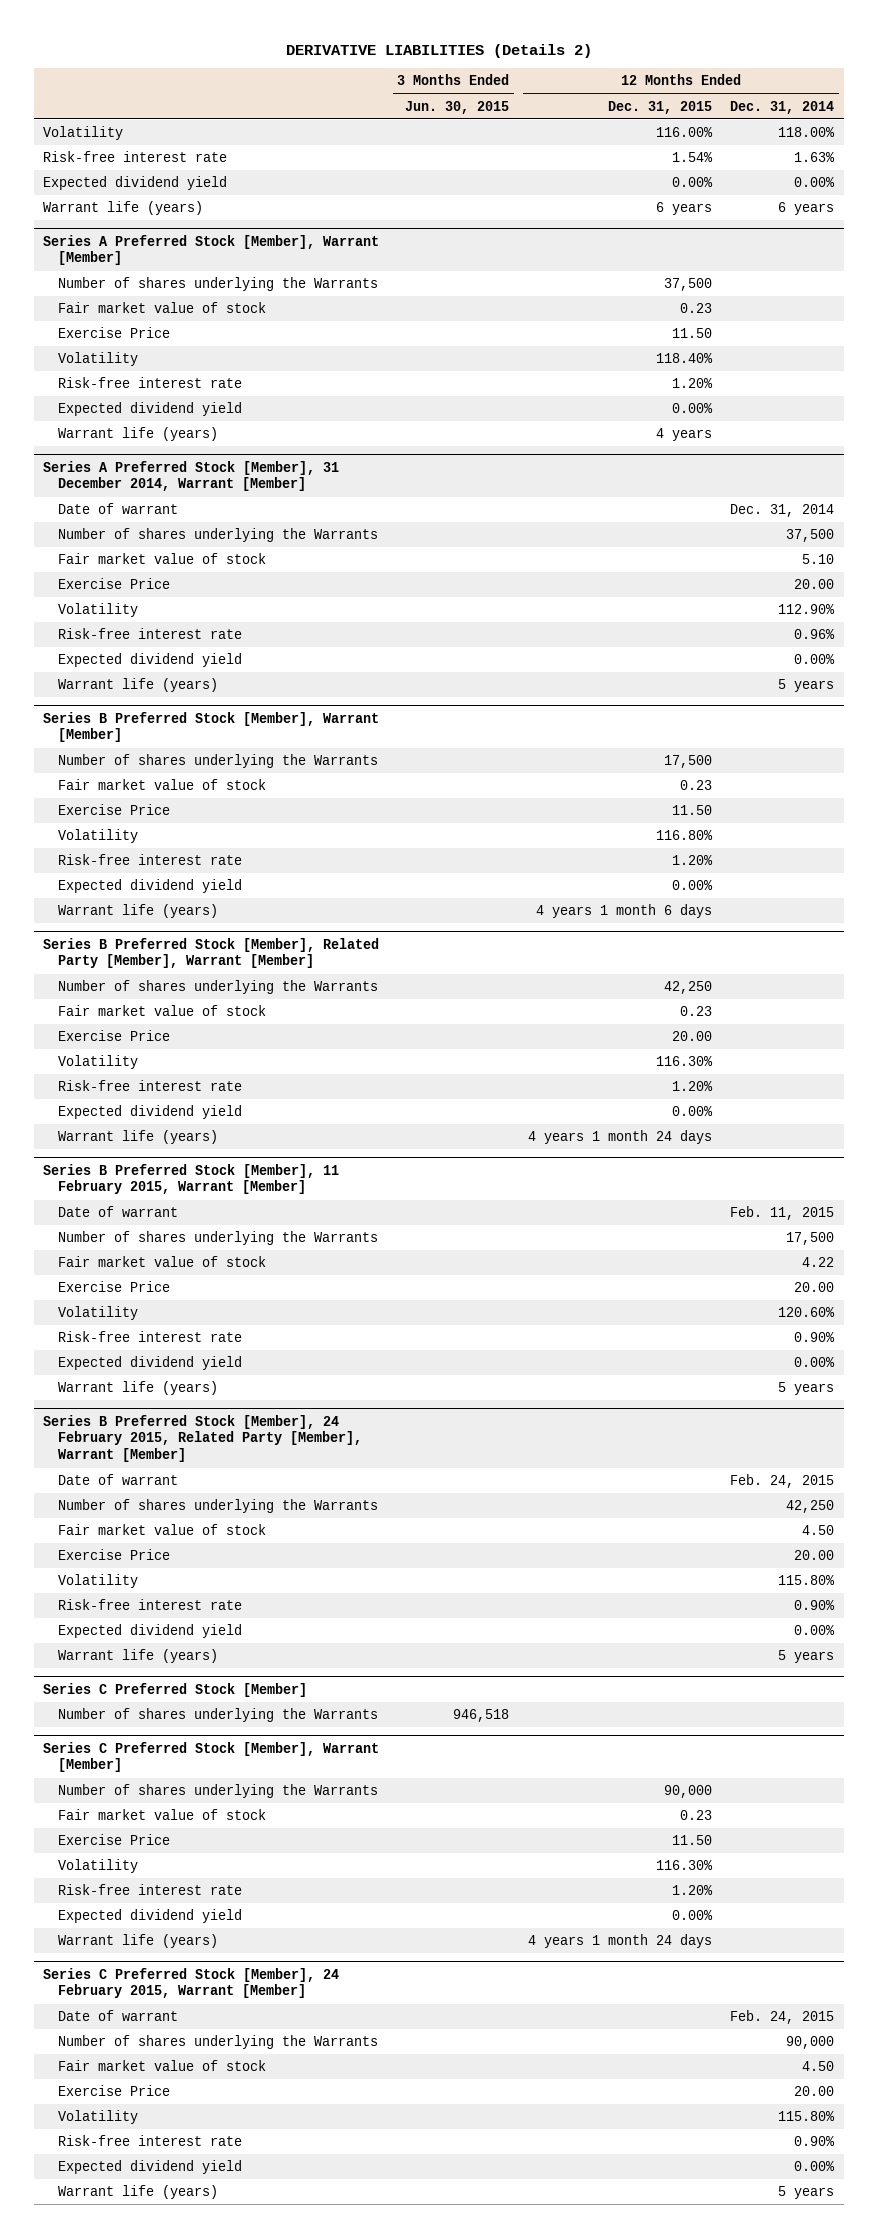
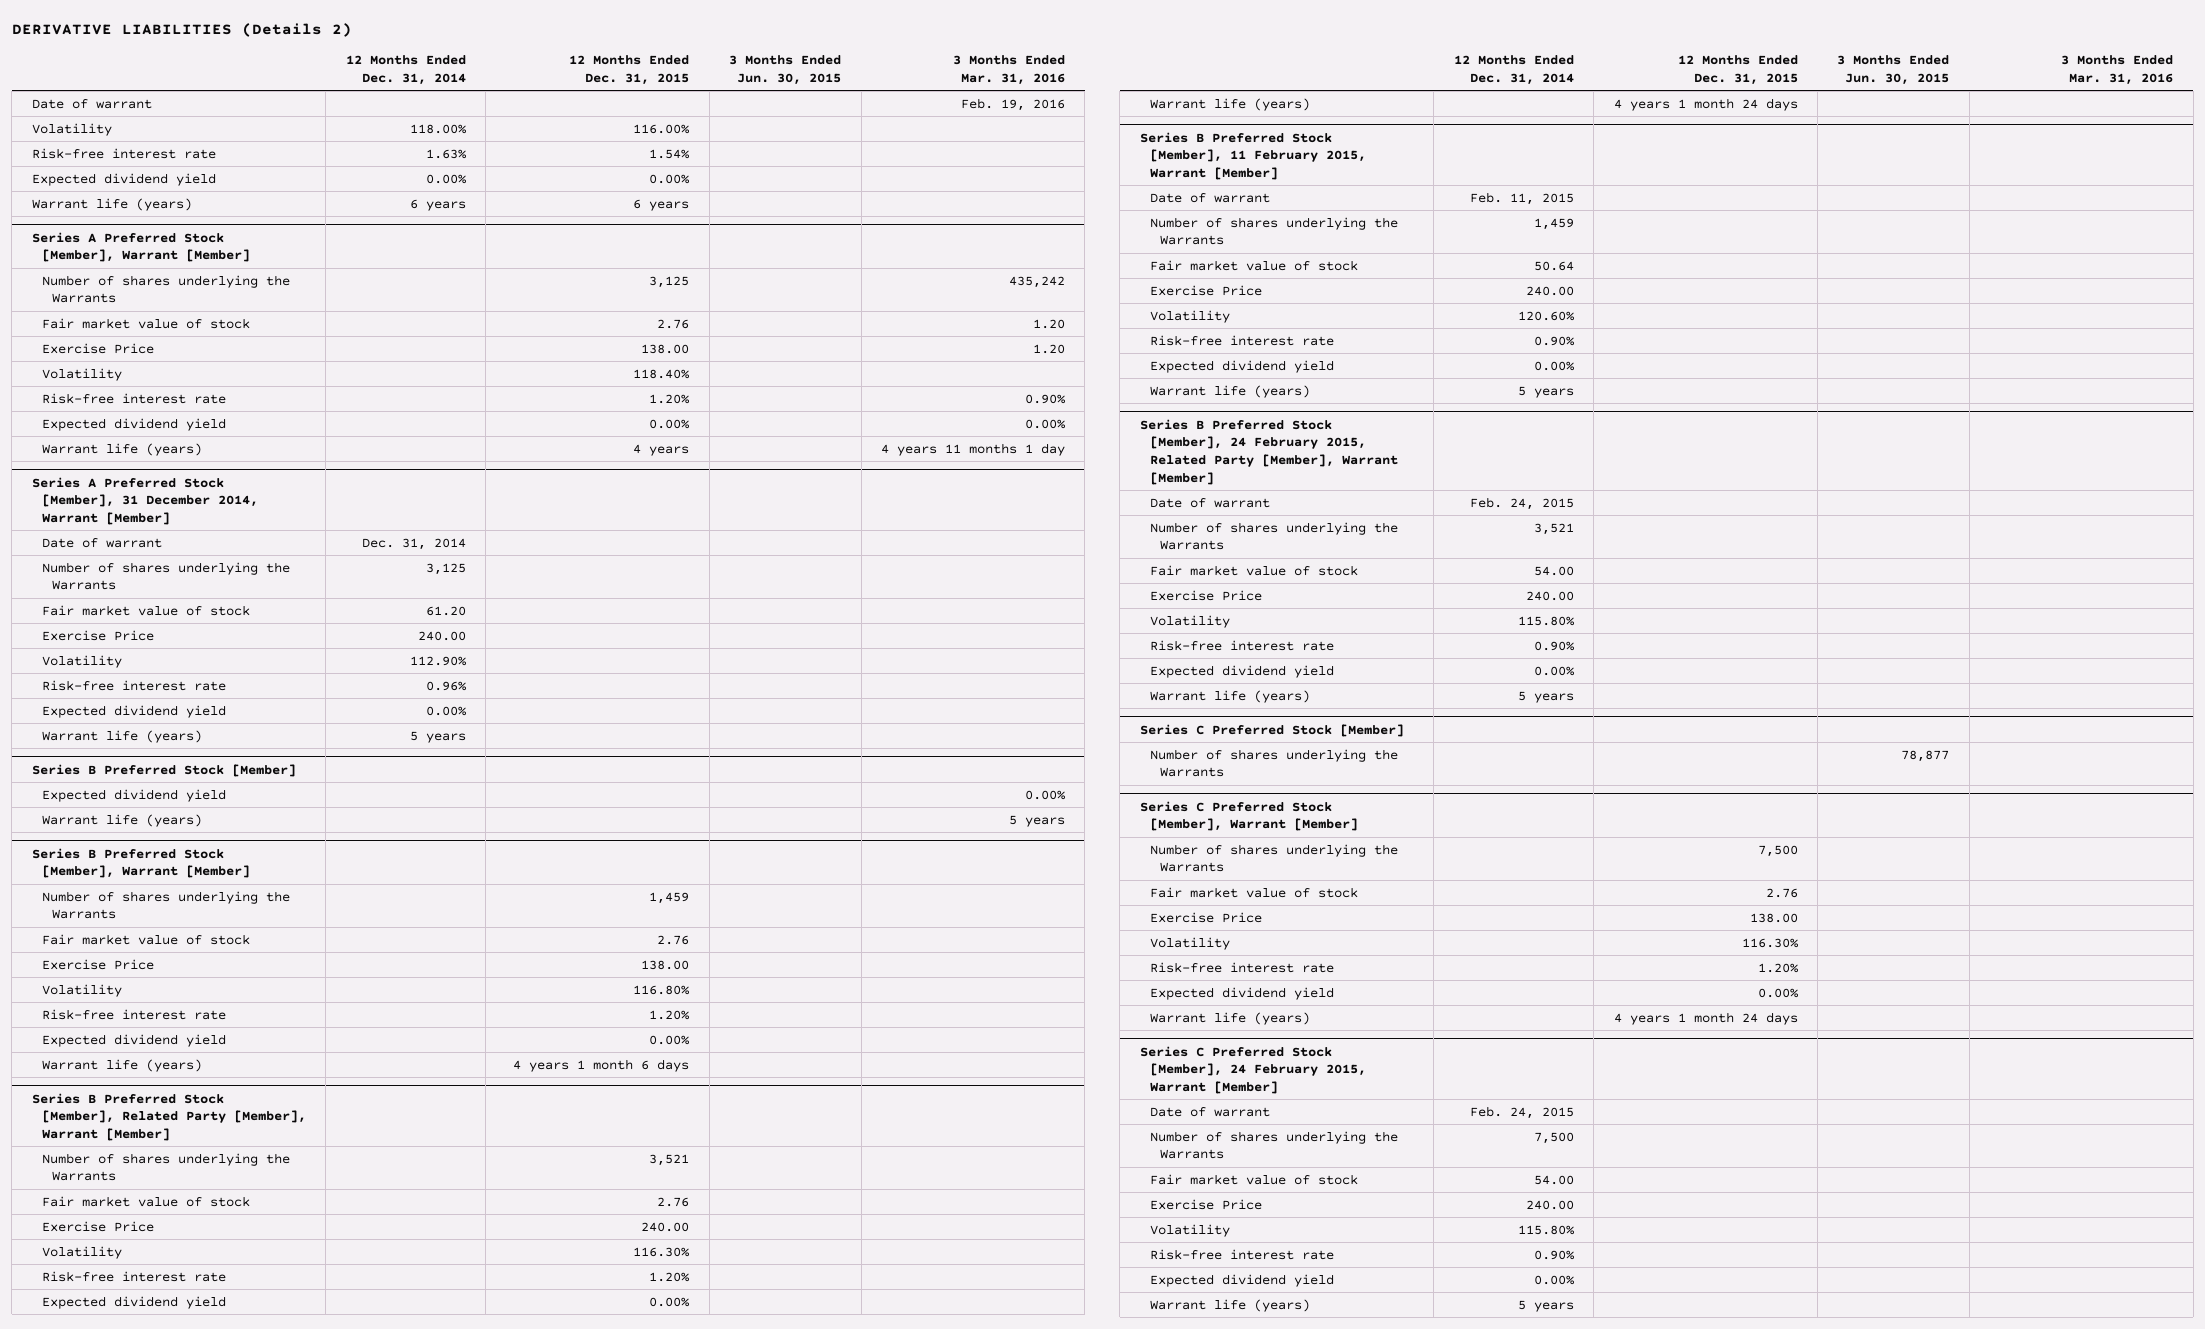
- | 3 Months Ended Jun. 30, 2015 | 12 Months Ended Dec. 31, 2015 | 12 Months Ended Dec. 31, 2014
+ | 12 Months Ended Dec. 31, 2014 | 12 Months Ended Dec. 31, 2015 | 3 Months Ended Jun. 30, 2015 | 3 Months Ended Mar. 31, 2016
+ Date of warrant | | | | Feb. 19, 2016
@ Series A Preferred Stock [Member], Warrant [Member]
- Number of shares underlying the Warrants | | 37,500 |
- Fair market value of stock | | 0.23 |
- Exercise Price | | 11.50 |
+ Number of shares underlying the Warrants | | 3,125 | | 435,242
+ Fair market value of stock | | 2.76 | | 1.20
+ Exercise Price | | 138.00 | | 1.20
@ Series A Preferred Stock [Member], 31 December 2014, Warrant [Member]
- Number of shares underlying the Warrants | | | 37,500
- Fair market value of stock | | | 5.10
- Exercise Price | | | 20.00
+ Number of shares underlying the Warrants | 3,125 | | |
+ Fair market value of stock | 61.20 | | |
+ Exercise Price | 240.00 | | |
+ Series B Preferred Stock [Member]
+ Expected dividend yield | | | | 0.00%
+ Warrant life (years) | | | | 5 years
@ Series B Preferred Stock [Member], Warrant [Member]
- Number of shares underlying the Warrants | | 17,500 |
- Fair market value of stock | | 0.23 |
- Exercise Price | | 11.50 |
+ Number of shares underlying the Warrants | | 1,459 | |
+ Fair market value of stock | | 2.76 | |
+ Exercise Price | | 138.00 | |
@ Series B Preferred Stock [Member], Related Party [Member], Warrant [Member]
- Number of shares underlying the Warrants | | 42,250 |
- Fair market value of stock | | 0.23 |
- Exercise Price | | 20.00 |
+ Number of shares underlying the Warrants | | 3,521 | |
+ Fair market value of stock | | 2.76 | |
+ Exercise Price | | 240.00 | |
@ Series B Preferred Stock [Member], 11 February 2015, Warrant [Member]
- Number of shares underlying the Warrants | | | 17,500
- Fair market value of stock | | | 4.22
- Exercise Price | | | 20.00
+ Number of shares underlying the Warrants | 1,459 | | |
+ Fair market value of stock | 50.64 | | |
+ Exercise Price | 240.00 | | |
@ Series B Preferred Stock [Member], 24 February 2015, Related Party [Member], Warrant [Member]
- Number of shares underlying the Warrants | | | 42,250
- Fair market value of stock | | | 4.50
- Exercise Price | | | 20.00
+ Number of shares underlying the Warrants | 3,521 | | |
+ Fair market value of stock | 54.00 | | |
+ Exercise Price | 240.00 | | |
@ Series C Preferred Stock [Member]
- Number of shares underlying the Warrants | 946,518 | |
+ Number of shares underlying the Warrants | | | 78,877 |
@ Series C Preferred Stock [Member], Warrant [Member]
- Number of shares underlying the Warrants | | 90,000 |
- Fair market value of stock | | 0.23 |
- Exercise Price | | 11.50 |
+ Number of shares underlying the Warrants | | 7,500 | |
+ Fair market value of stock | | 2.76 | |
+ Exercise Price | | 138.00 | |
@ Series C Preferred Stock [Member], 24 February 2015, Warrant [Member]
- Number of shares underlying the Warrants | | | 90,000
- Fair market value of stock | | | 4.50
- Exercise Price | | | 20.00
+ Number of shares underlying the Warrants | 7,500 | | |
+ Fair market value of stock | 54.00 | | |
+ Exercise Price | 240.00 | | |

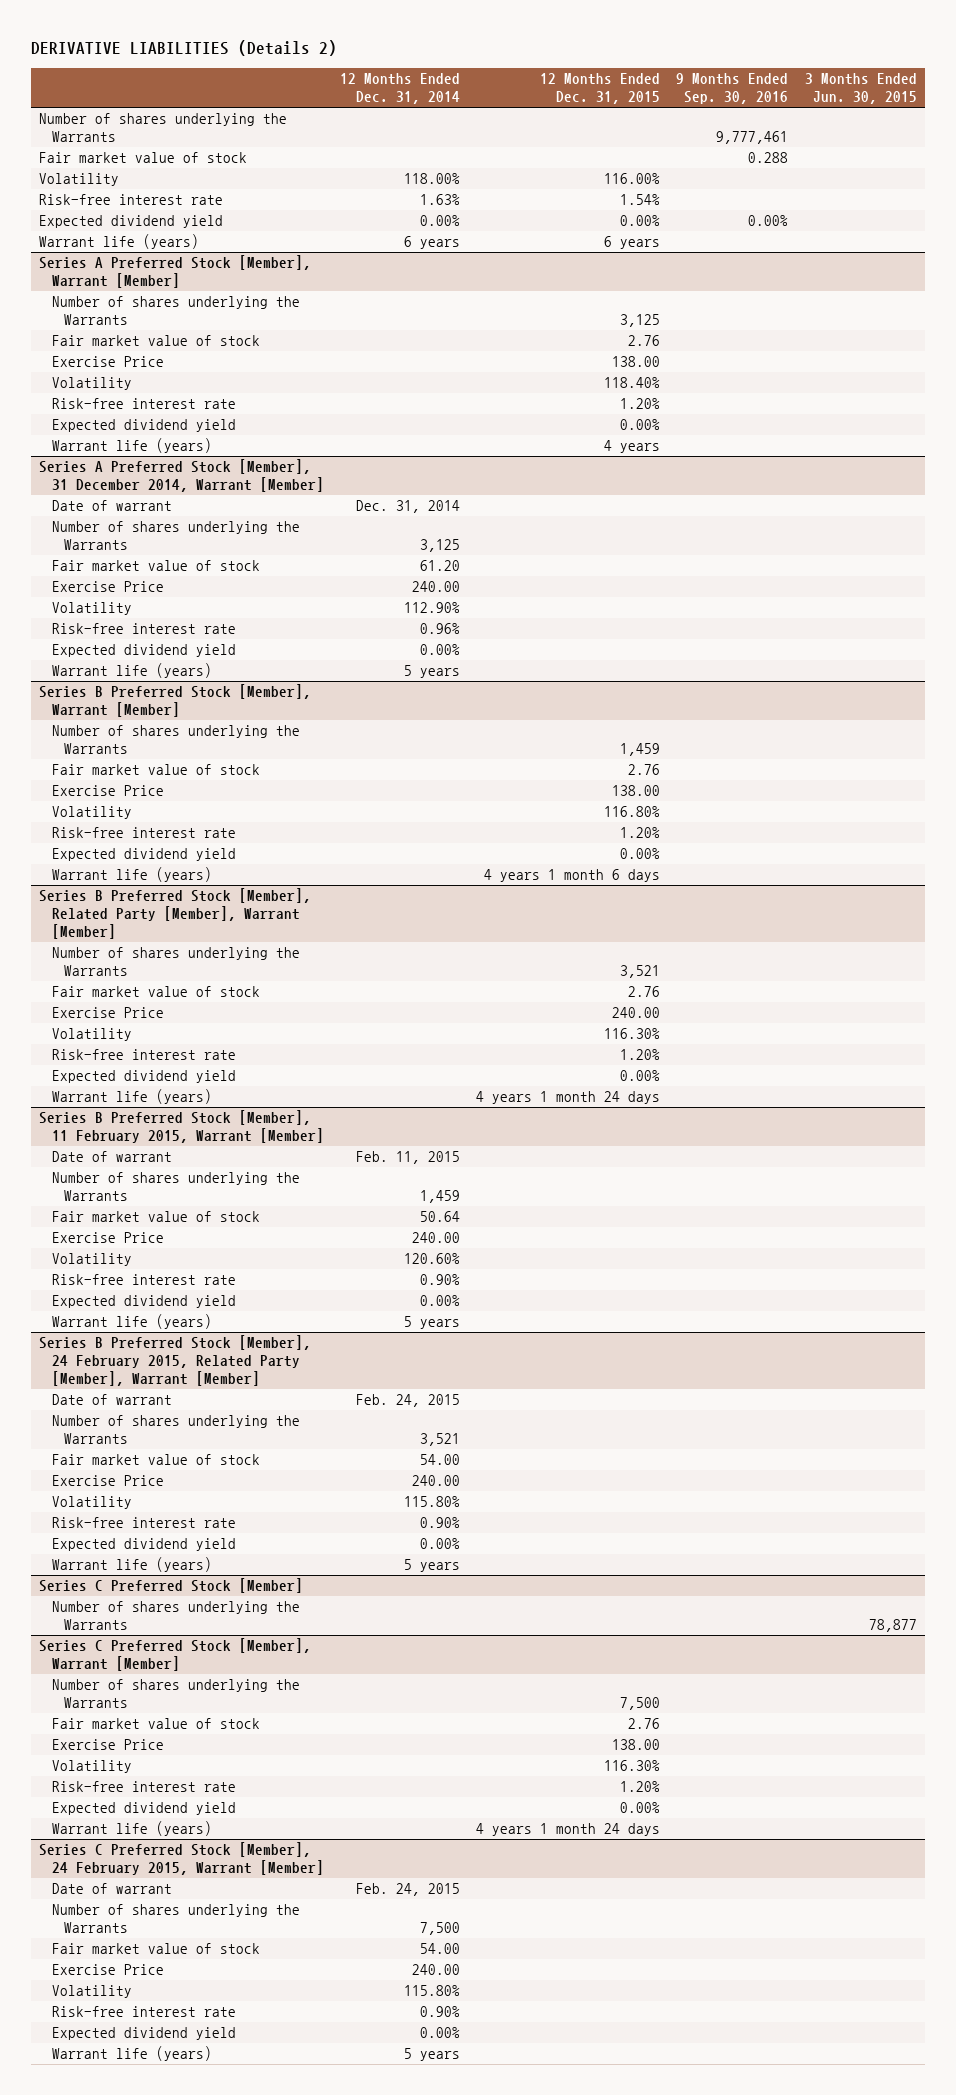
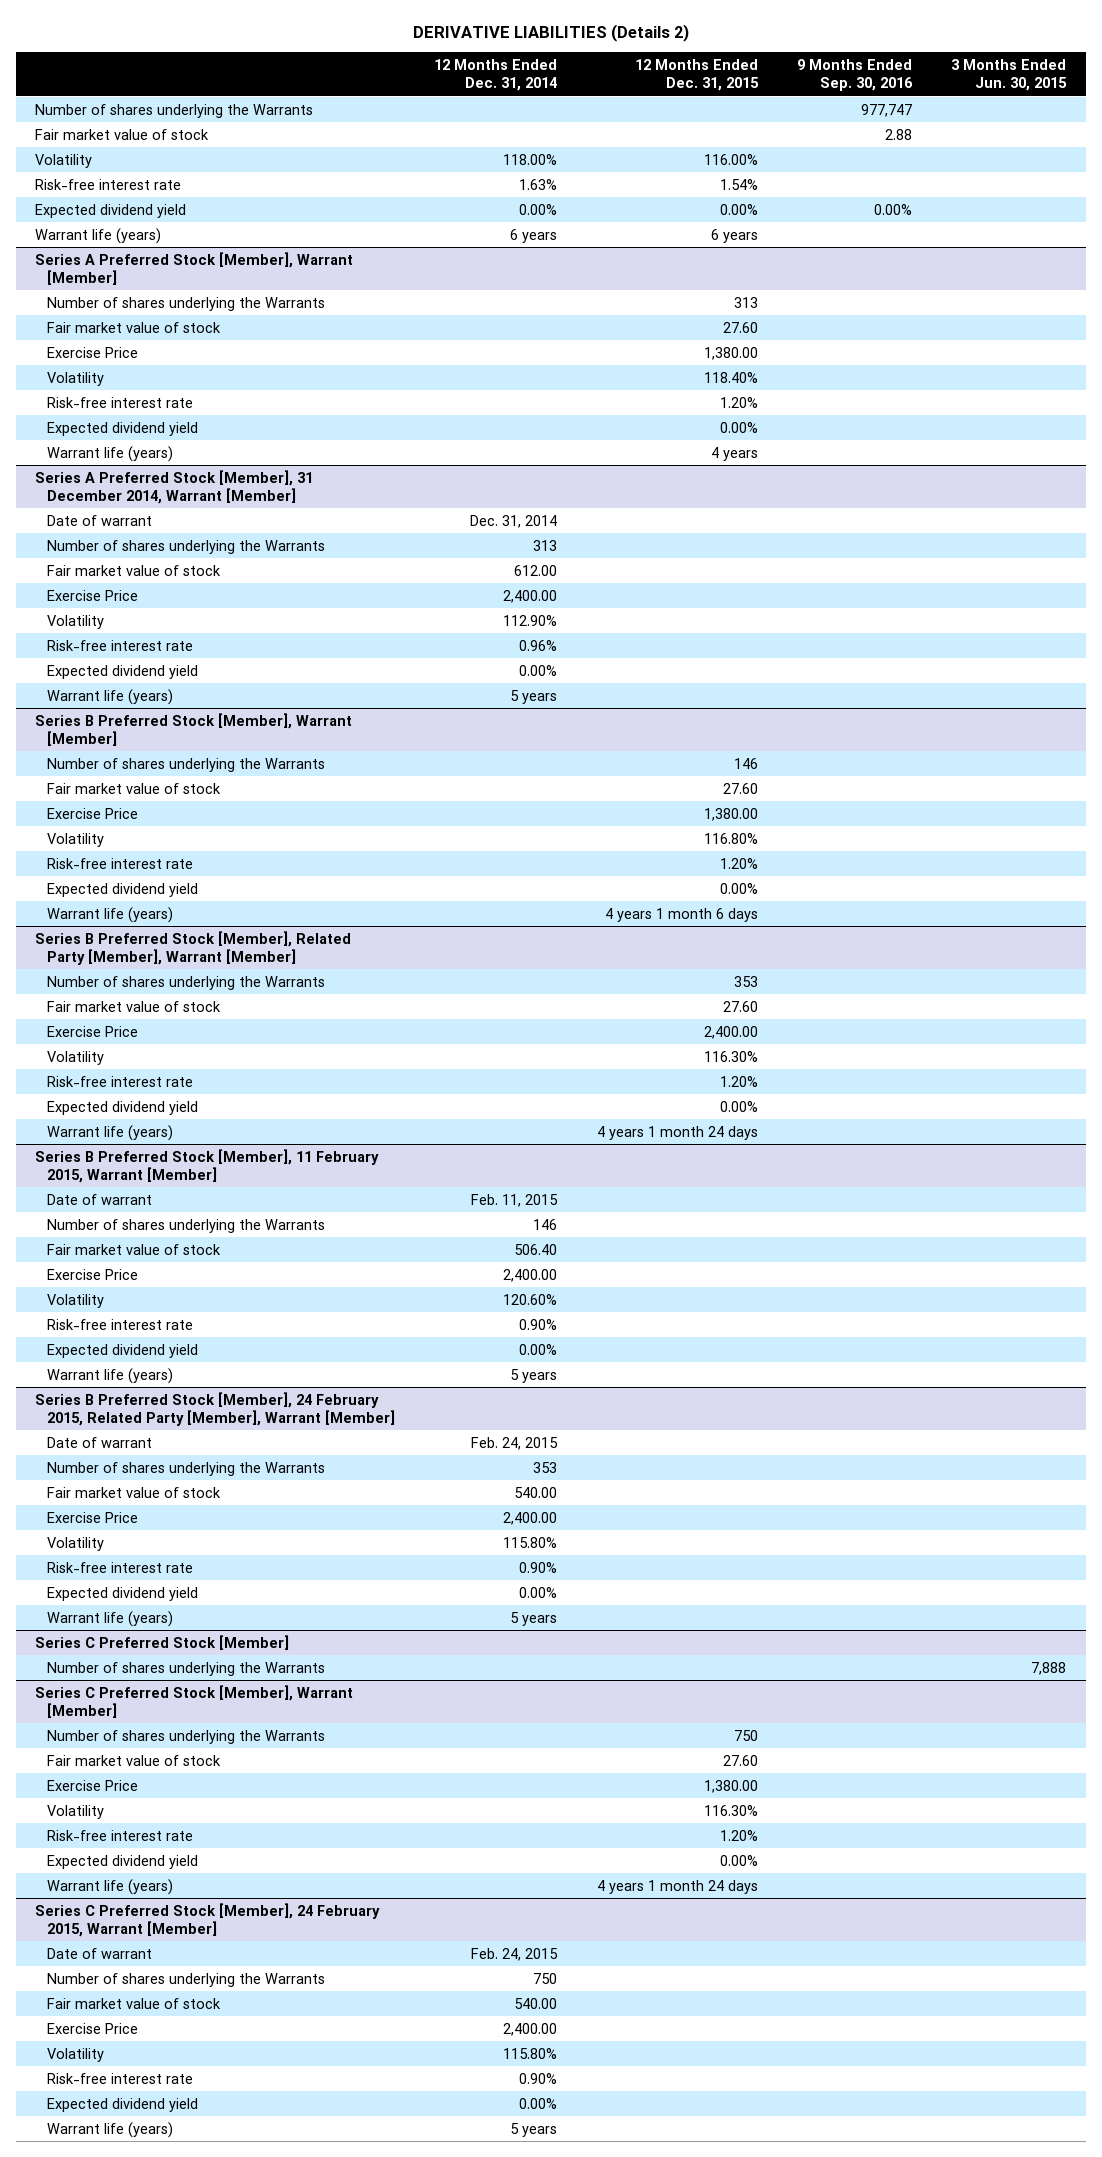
- Number of shares underlying the Warrants | | | 9,777,461 |
- Fair market value of stock | | | 0.288 |
+ Number of shares underlying the Warrants | | | 977,747 |
+ Fair market value of stock | | | 2.88 |
@ Series A Preferred Stock [Member], Warrant [Member]
- Number of shares underlying the Warrants | | 3,125 | |
- Fair market value of stock | | 2.76 | |
- Exercise Price | | 138.00 | |
+ Number of shares underlying the Warrants | | 313 | |
+ Fair market value of stock | | 27.60 | |
+ Exercise Price | | 1,380.00 | |
@ Series A Preferred Stock [Member], 31 December 2014, Warrant [Member]
- Number of shares underlying the Warrants | 3,125 | | |
- Fair market value of stock | 61.20 | | |
- Exercise Price | 240.00 | | |
+ Number of shares underlying the Warrants | 313 | | |
+ Fair market value of stock | 612.00 | | |
+ Exercise Price | 2,400.00 | | |
@ Series B Preferred Stock [Member], Warrant [Member]
- Number of shares underlying the Warrants | | 1,459 | |
- Fair market value of stock | | 2.76 | |
- Exercise Price | | 138.00 | |
+ Number of shares underlying the Warrants | | 146 | |
+ Fair market value of stock | | 27.60 | |
+ Exercise Price | | 1,380.00 | |
@ Series B Preferred Stock [Member], Related Party [Member], Warrant [Member]
- Number of shares underlying the Warrants | | 3,521 | |
- Fair market value of stock | | 2.76 | |
- Exercise Price | | 240.00 | |
+ Number of shares underlying the Warrants | | 353 | |
+ Fair market value of stock | | 27.60 | |
+ Exercise Price | | 2,400.00 | |
@ Series B Preferred Stock [Member], 11 February 2015, Warrant [Member]
- Number of shares underlying the Warrants | 1,459 | | |
- Fair market value of stock | 50.64 | | |
- Exercise Price | 240.00 | | |
+ Number of shares underlying the Warrants | 146 | | |
+ Fair market value of stock | 506.40 | | |
+ Exercise Price | 2,400.00 | | |
@ Series B Preferred Stock [Member], 24 February 2015, Related Party [Member], Warrant [Member]
- Number of shares underlying the Warrants | 3,521 | | |
- Fair market value of stock | 54.00 | | |
- Exercise Price | 240.00 | | |
+ Number of shares underlying the Warrants | 353 | | |
+ Fair market value of stock | 540.00 | | |
+ Exercise Price | 2,400.00 | | |
@ Series C Preferred Stock [Member]
- Number of shares underlying the Warrants | | | | 78,877
+ Number of shares underlying the Warrants | | | | 7,888
@ Series C Preferred Stock [Member], Warrant [Member]
- Number of shares underlying the Warrants | | 7,500 | |
- Fair market value of stock | | 2.76 | |
- Exercise Price | | 138.00 | |
+ Number of shares underlying the Warrants | | 750 | |
+ Fair market value of stock | | 27.60 | |
+ Exercise Price | | 1,380.00 | |
@ Series C Preferred Stock [Member], 24 February 2015, Warrant [Member]
- Number of shares underlying the Warrants | 7,500 | | |
- Fair market value of stock | 54.00 | | |
- Exercise Price | 240.00 | | |
+ Number of shares underlying the Warrants | 750 | | |
+ Fair market value of stock | 540.00 | | |
+ Exercise Price | 2,400.00 | | |

